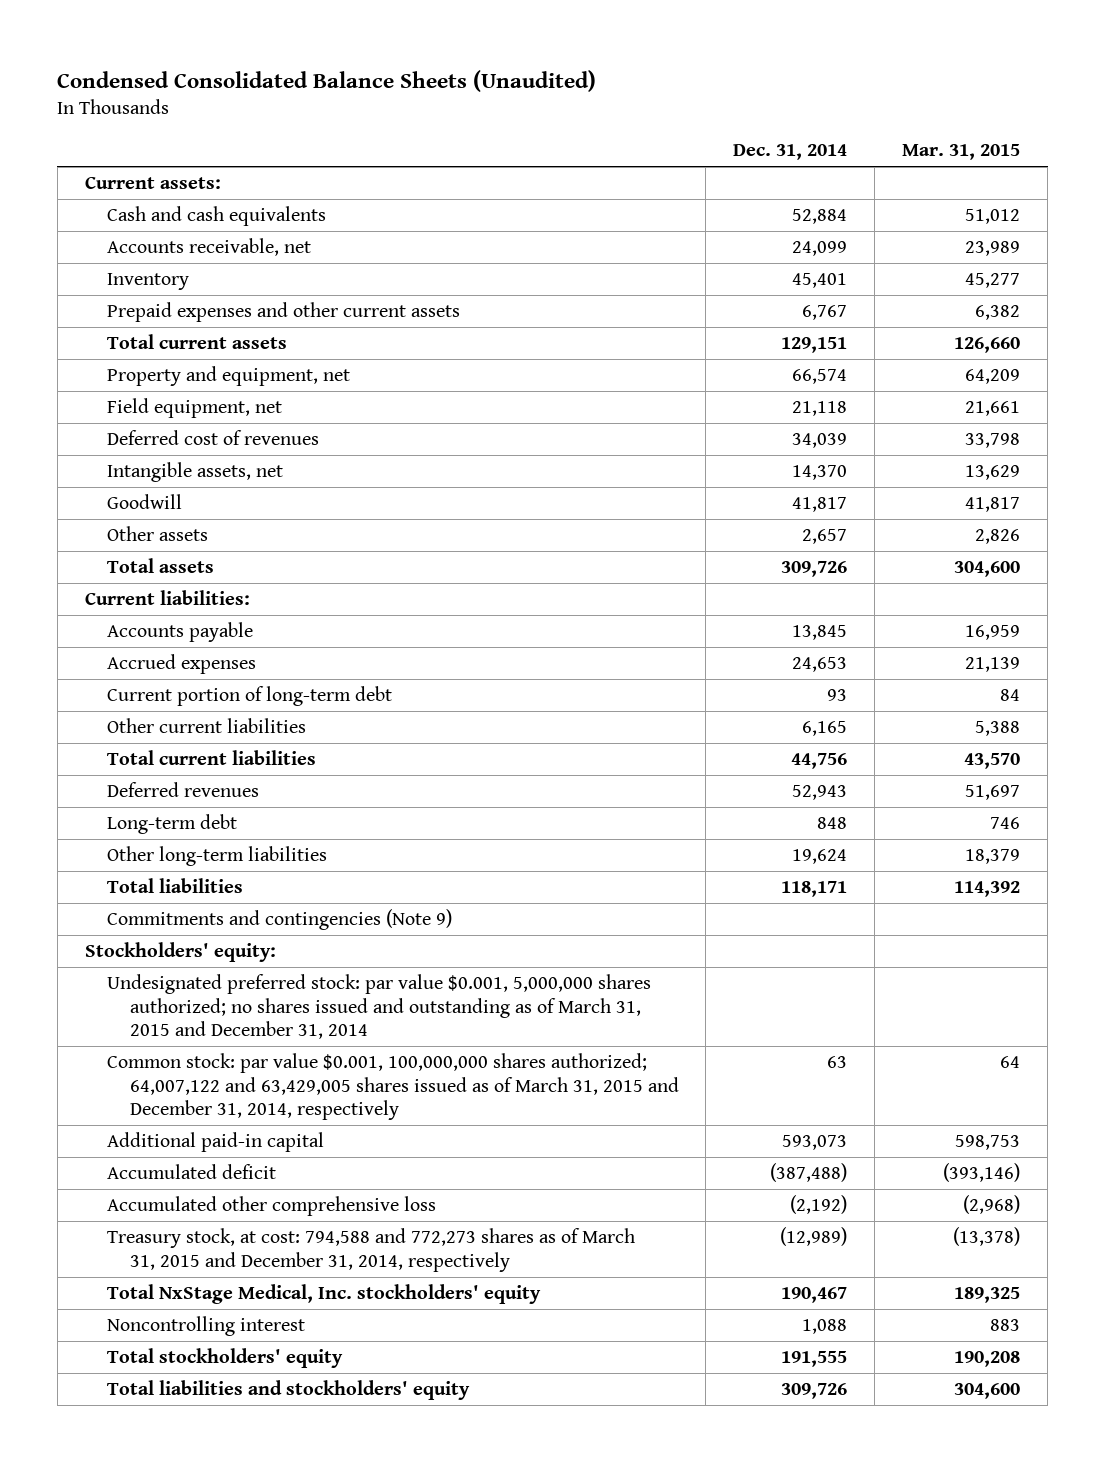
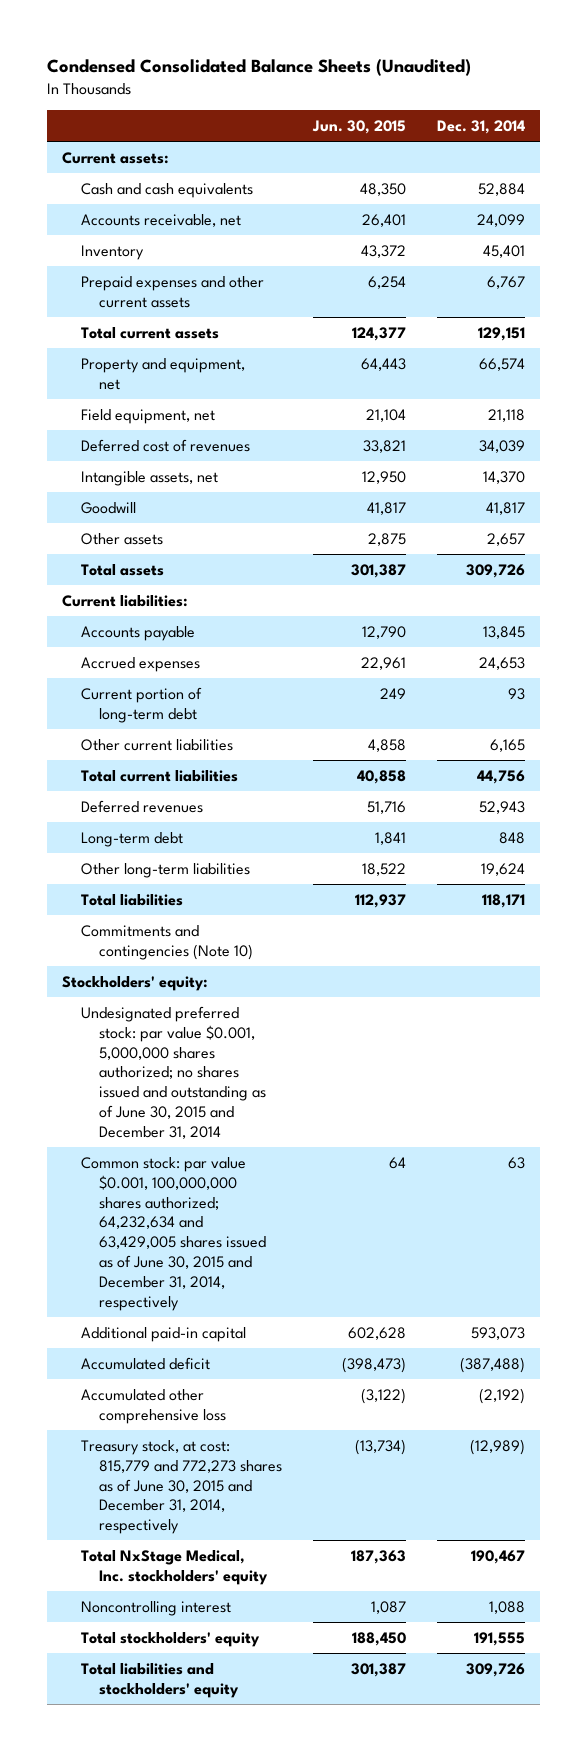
- | Dec. 31, 2014 | Mar. 31, 2015
+ | Jun. 30, 2015 | Dec. 31, 2014
- Commitments and contingencies (Note 9)
+ Commitments and contingencies (Note 10)
- Undesignated preferred stock: par value $0.001, 5,000,000 shares authorized; no shares issued and outstanding as of March 31, 2015 and December 31, 2014
- Common stock: par value $0.001, 100,000,000 shares authorized; 64,007,122 and 63,429,005 shares issued as of March 31, 2015 and December 31, 2014, respectively | 63 | 64
+ Undesignated preferred stock: par value $0.001, 5,000,000 shares authorized; no shares issued and outstanding as of June 30, 2015 and December 31, 2014
+ Common stock: par value $0.001, 100,000,000 shares authorized; 64,232,634 and 63,429,005 shares issued as of June 30, 2015 and December 31, 2014, respectively | 64 | 63
- Treasury stock, at cost: 794,588 and 772,273 shares as of March 31, 2015 and December 31, 2014, respectively | (12,989) | (13,378)
+ Treasury stock, at cost: 815,779 and 772,273 shares as of June 30, 2015 and December 31, 2014, respectively | (13,734) | (12,989)

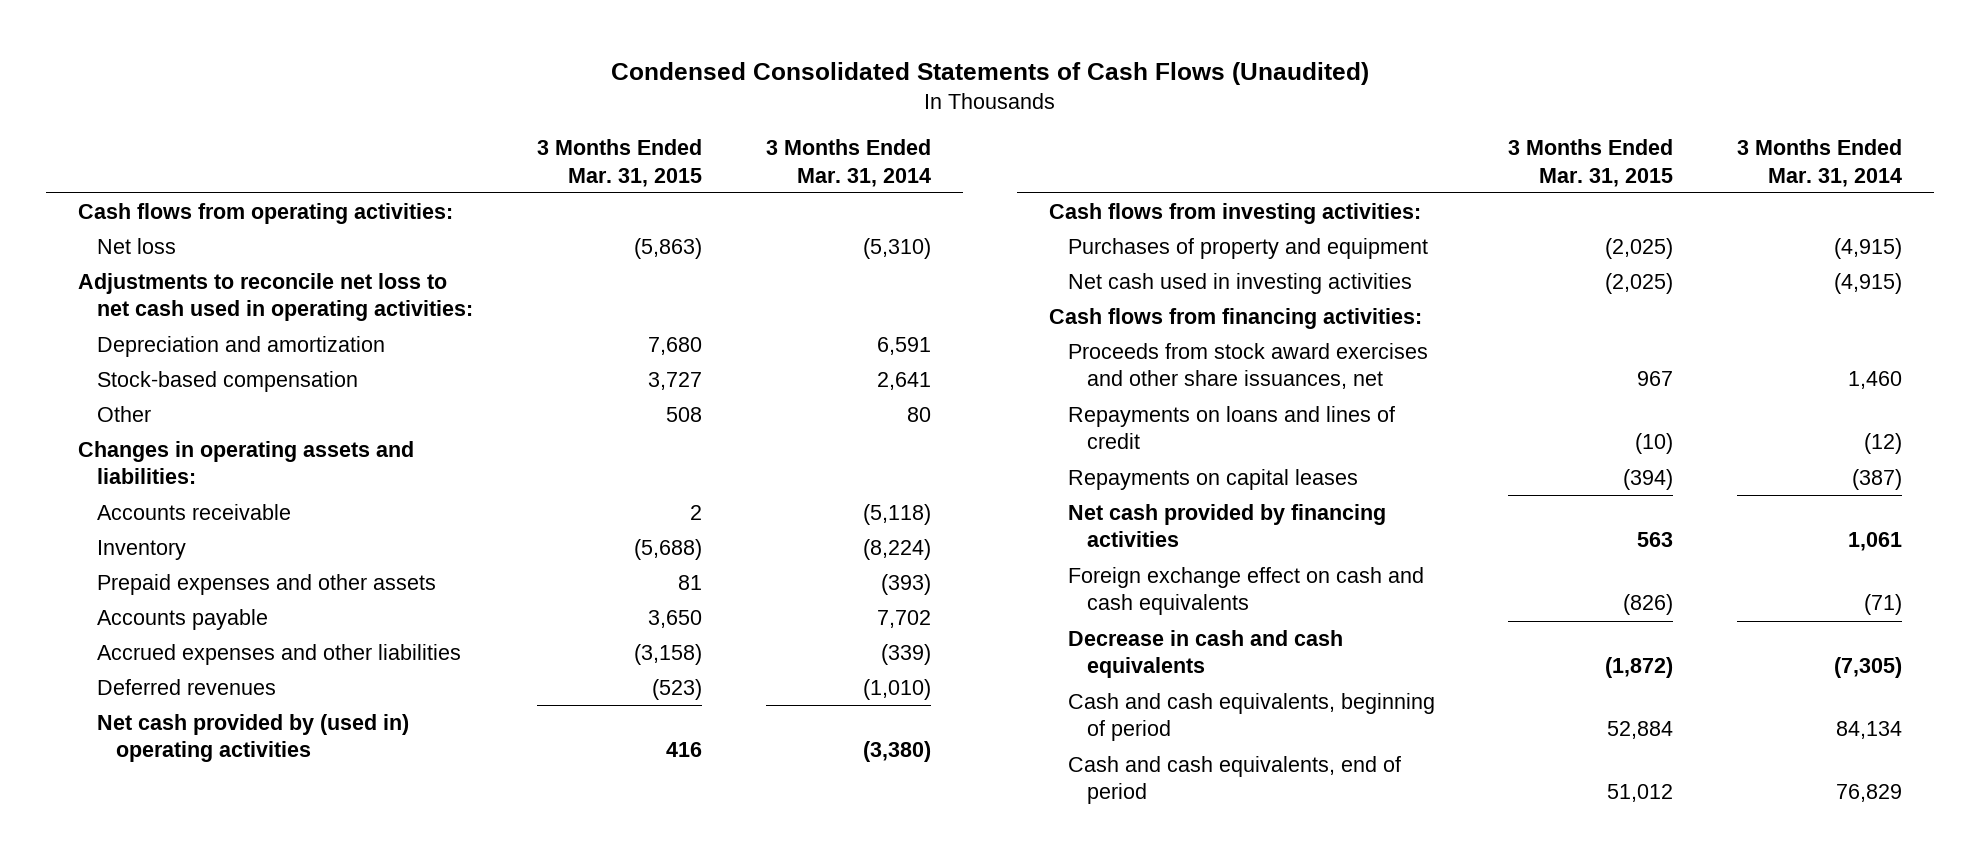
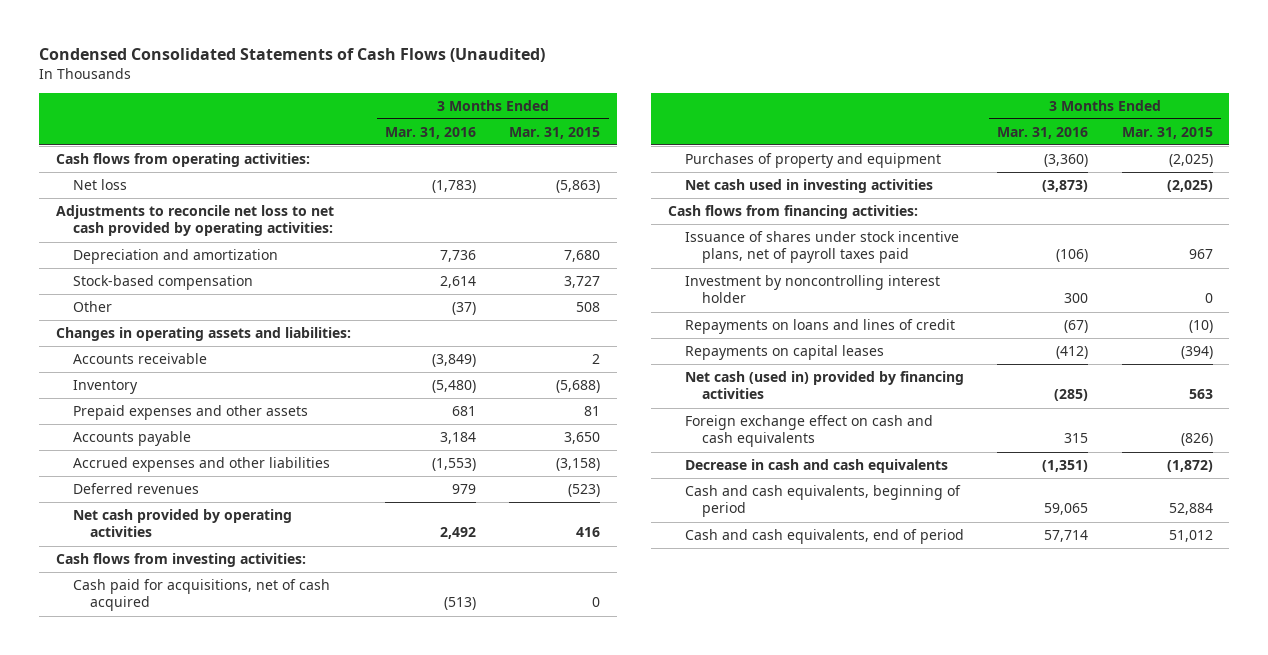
- | 3 Months Ended Mar. 31, 2015 | 3 Months Ended Mar. 31, 2014
+ | 3 Months Ended Mar. 31, 2016 | 3 Months Ended Mar. 31, 2015
- Adjustments to reconcile net loss to net cash used in operating activities:
+ Adjustments to reconcile net loss to net cash provided by operating activities:
- Net cash provided by (used in) operating activities | 416 | (3,380)
+ Net cash provided by operating activities | 2,492 | 416
+ Cash paid for acquisitions, net of cash acquired | (513) | 0
- Proceeds from stock award exercises and other share issuances, net | 967 | 1,460
+ Issuance of shares under stock incentive plans, net of payroll taxes paid | (106) | 967
+ Investment by noncontrolling interest holder | 300 | 0
- Net cash provided by financing activities | 563 | 1,061
+ Net cash (used in) provided by financing activities | (285) | 563

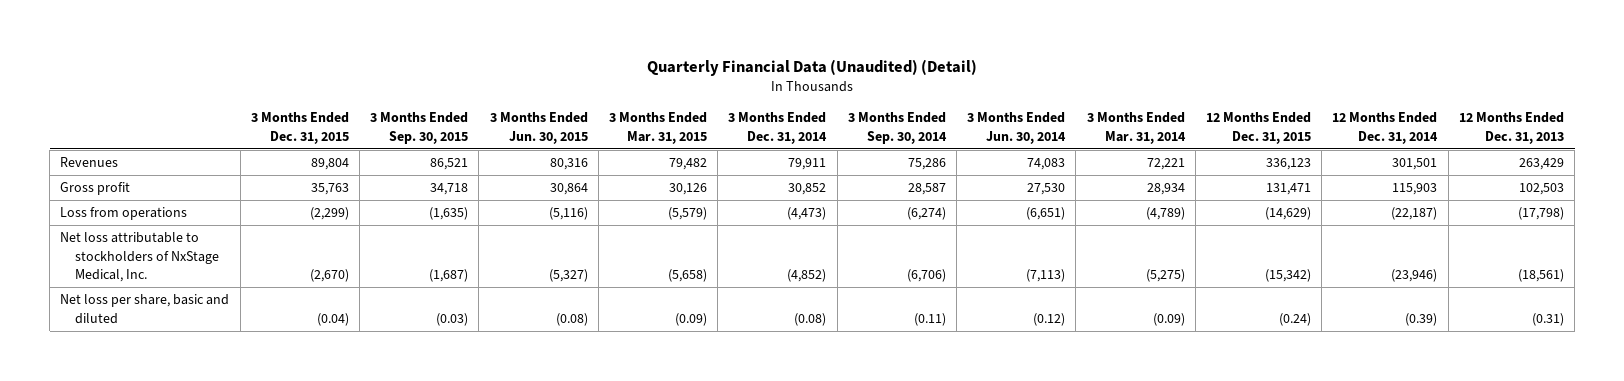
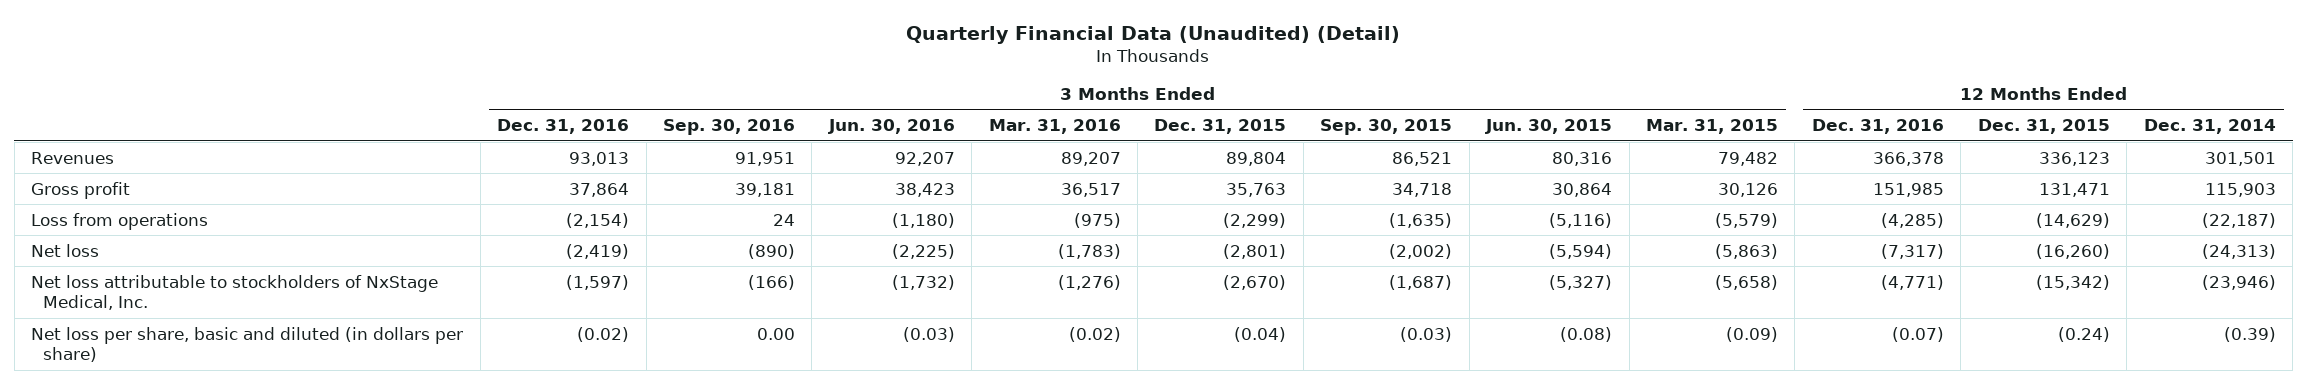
- | 3 Months Ended Dec. 31, 2015 | 3 Months Ended Sep. 30, 2015 | 3 Months Ended Jun. 30, 2015 | 3 Months Ended Mar. 31, 2015 | 3 Months Ended Dec. 31, 2014 | 3 Months Ended Sep. 30, 2014 | 3 Months Ended Jun. 30, 2014 | 3 Months Ended Mar. 31, 2014 | 12 Months Ended Dec. 31, 2015 | 12 Months Ended Dec. 31, 2014 | 12 Months Ended Dec. 31, 2013
+ | 3 Months Ended Dec. 31, 2016 | 3 Months Ended Sep. 30, 2016 | 3 Months Ended Jun. 30, 2016 | 3 Months Ended Mar. 31, 2016 | 3 Months Ended Dec. 31, 2015 | 3 Months Ended Sep. 30, 2015 | 3 Months Ended Jun. 30, 2015 | 3 Months Ended Mar. 31, 2015 | 12 Months Ended Dec. 31, 2016 | 12 Months Ended Dec. 31, 2015 | 12 Months Ended Dec. 31, 2014
+ Net loss | (2,419) | (890) | (2,225) | (1,783) | (2,801) | (2,002) | (5,594) | (5,863) | (7,317) | (16,260) | (24,313)
- Net loss per share, basic and diluted | (0.04) | (0.03) | (0.08) | (0.09) | (0.08) | (0.11) | (0.12) | (0.09) | (0.24) | (0.39) | (0.31)
+ Net loss per share, basic and diluted (in dollars per share) | (0.02) | 0.00 | (0.03) | (0.02) | (0.04) | (0.03) | (0.08) | (0.09) | (0.07) | (0.24) | (0.39)

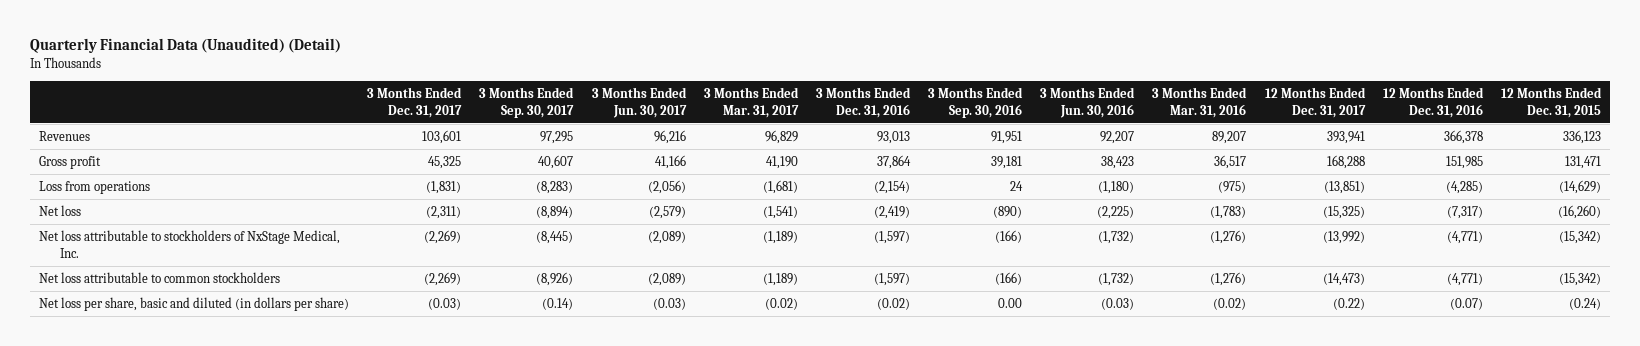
- | 3 Months Ended Dec. 31, 2016 | 3 Months Ended Sep. 30, 2016 | 3 Months Ended Jun. 30, 2016 | 3 Months Ended Mar. 31, 2016 | 3 Months Ended Dec. 31, 2015 | 3 Months Ended Sep. 30, 2015 | 3 Months Ended Jun. 30, 2015 | 3 Months Ended Mar. 31, 2015 | 12 Months Ended Dec. 31, 2016 | 12 Months Ended Dec. 31, 2015 | 12 Months Ended Dec. 31, 2014
+ | 3 Months Ended Dec. 31, 2017 | 3 Months Ended Sep. 30, 2017 | 3 Months Ended Jun. 30, 2017 | 3 Months Ended Mar. 31, 2017 | 3 Months Ended Dec. 31, 2016 | 3 Months Ended Sep. 30, 2016 | 3 Months Ended Jun. 30, 2016 | 3 Months Ended Mar. 31, 2016 | 12 Months Ended Dec. 31, 2017 | 12 Months Ended Dec. 31, 2016 | 12 Months Ended Dec. 31, 2015
+ Net loss attributable to common stockholders | (2,269) | (8,926) | (2,089) | (1,189) | (1,597) | (166) | (1,732) | (1,276) | (14,473) | (4,771) | (15,342)

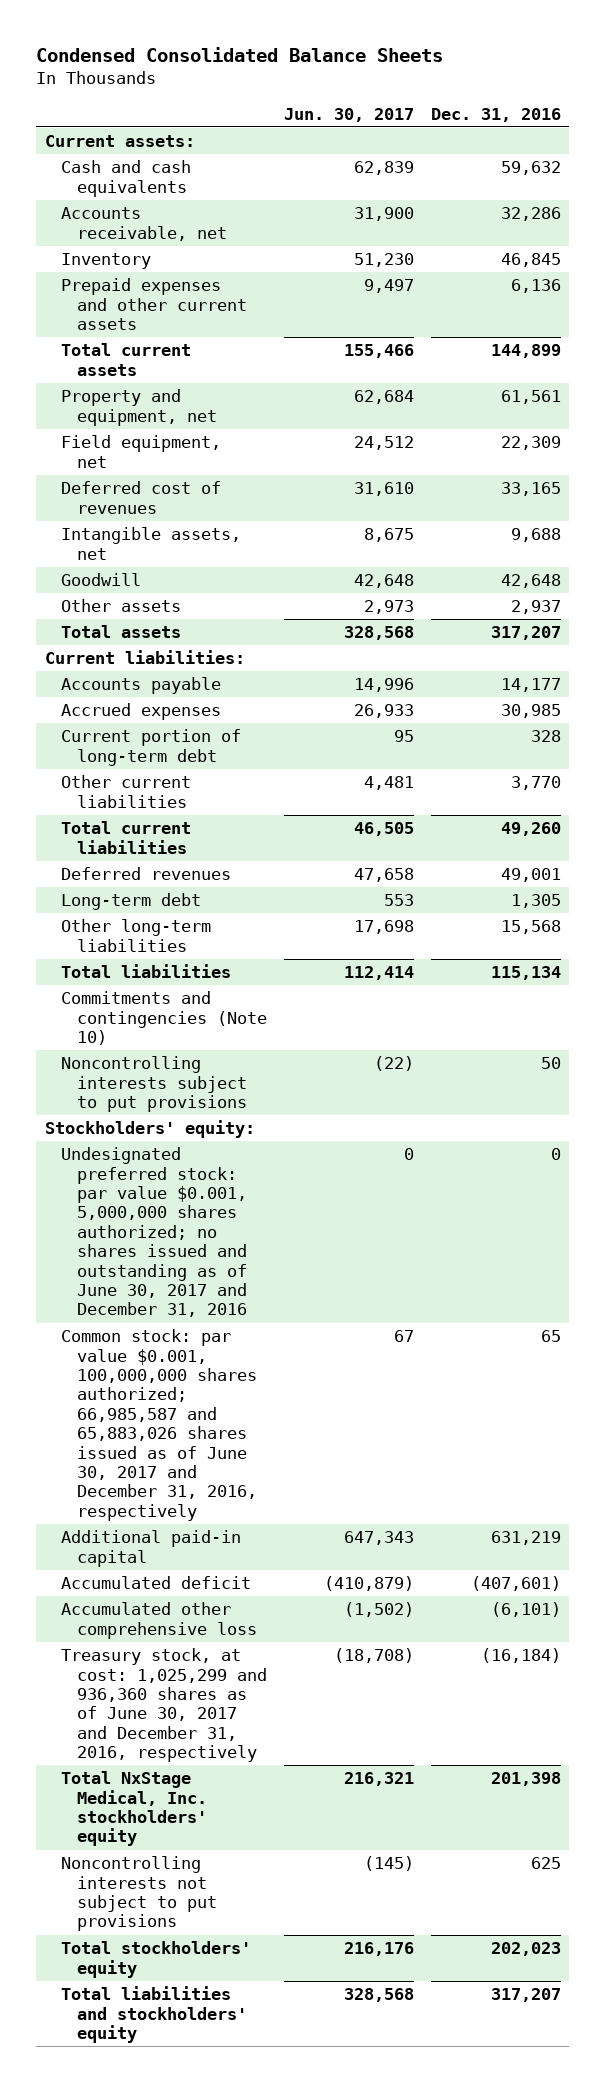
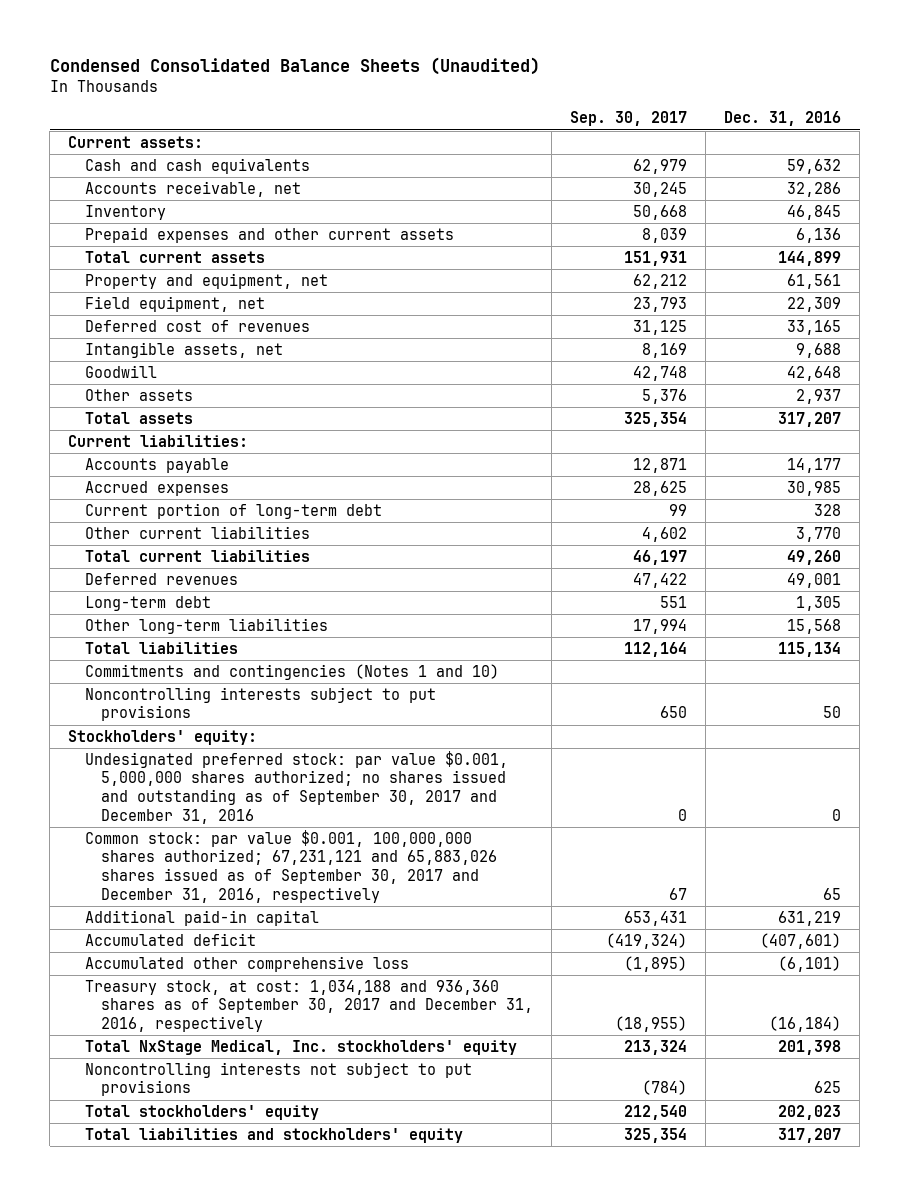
- Condensed Consolidated Balance Sheets
+ Condensed Consolidated Balance Sheets (Unaudited)
- | Jun. 30, 2017 | Dec. 31, 2016
+ | Sep. 30, 2017 | Dec. 31, 2016
- Commitments and contingencies (Note 10)
+ Commitments and contingencies (Notes 1 and 10)
- Undesignated preferred stock: par value $0.001, 5,000,000 shares authorized; no shares issued and outstanding as of June 30, 2017 and December 31, 2016 | 0 | 0
- Common stock: par value $0.001, 100,000,000 shares authorized; 66,985,587 and 65,883,026 shares issued as of June 30, 2017 and December 31, 2016, respectively | 67 | 65
+ Undesignated preferred stock: par value $0.001, 5,000,000 shares authorized; no shares issued and outstanding as of September 30, 2017 and December 31, 2016 | 0 | 0
+ Common stock: par value $0.001, 100,000,000 shares authorized; 67,231,121 and 65,883,026 shares issued as of September 30, 2017 and December 31, 2016, respectively | 67 | 65
- Treasury stock, at cost: 1,025,299 and 936,360 shares as of June 30, 2017 and December 31, 2016, respectively | (18,708) | (16,184)
+ Treasury stock, at cost: 1,034,188 and 936,360 shares as of September 30, 2017 and December 31, 2016, respectively | (18,955) | (16,184)

